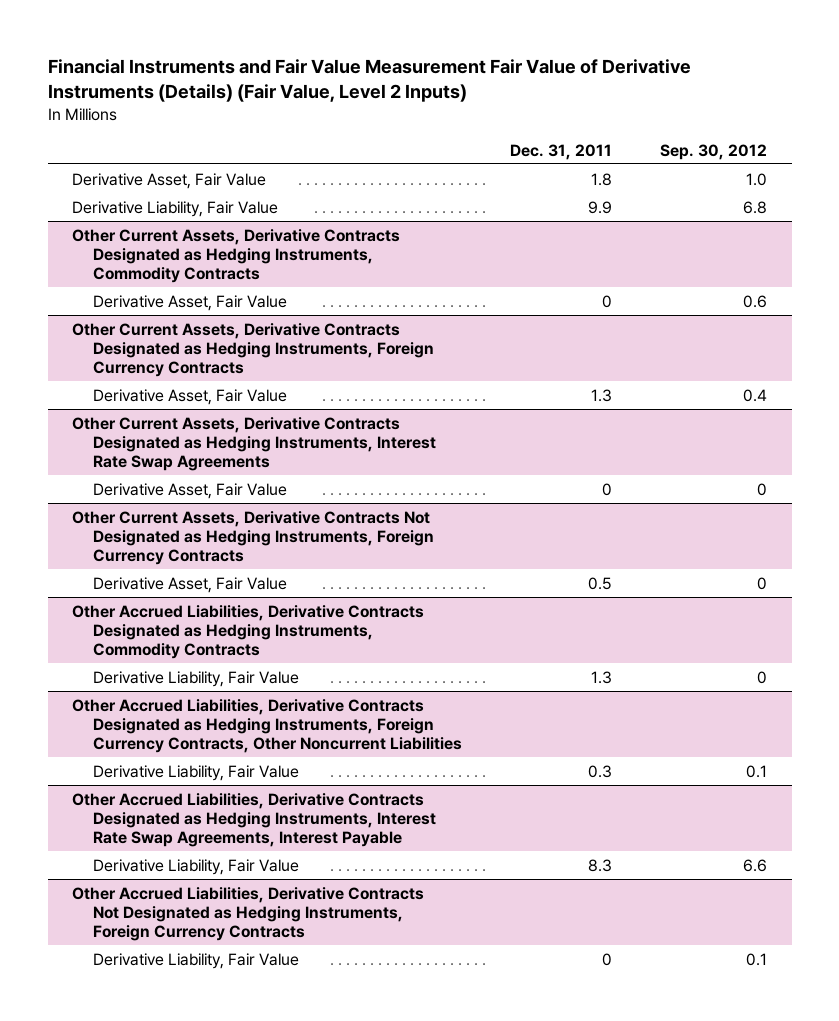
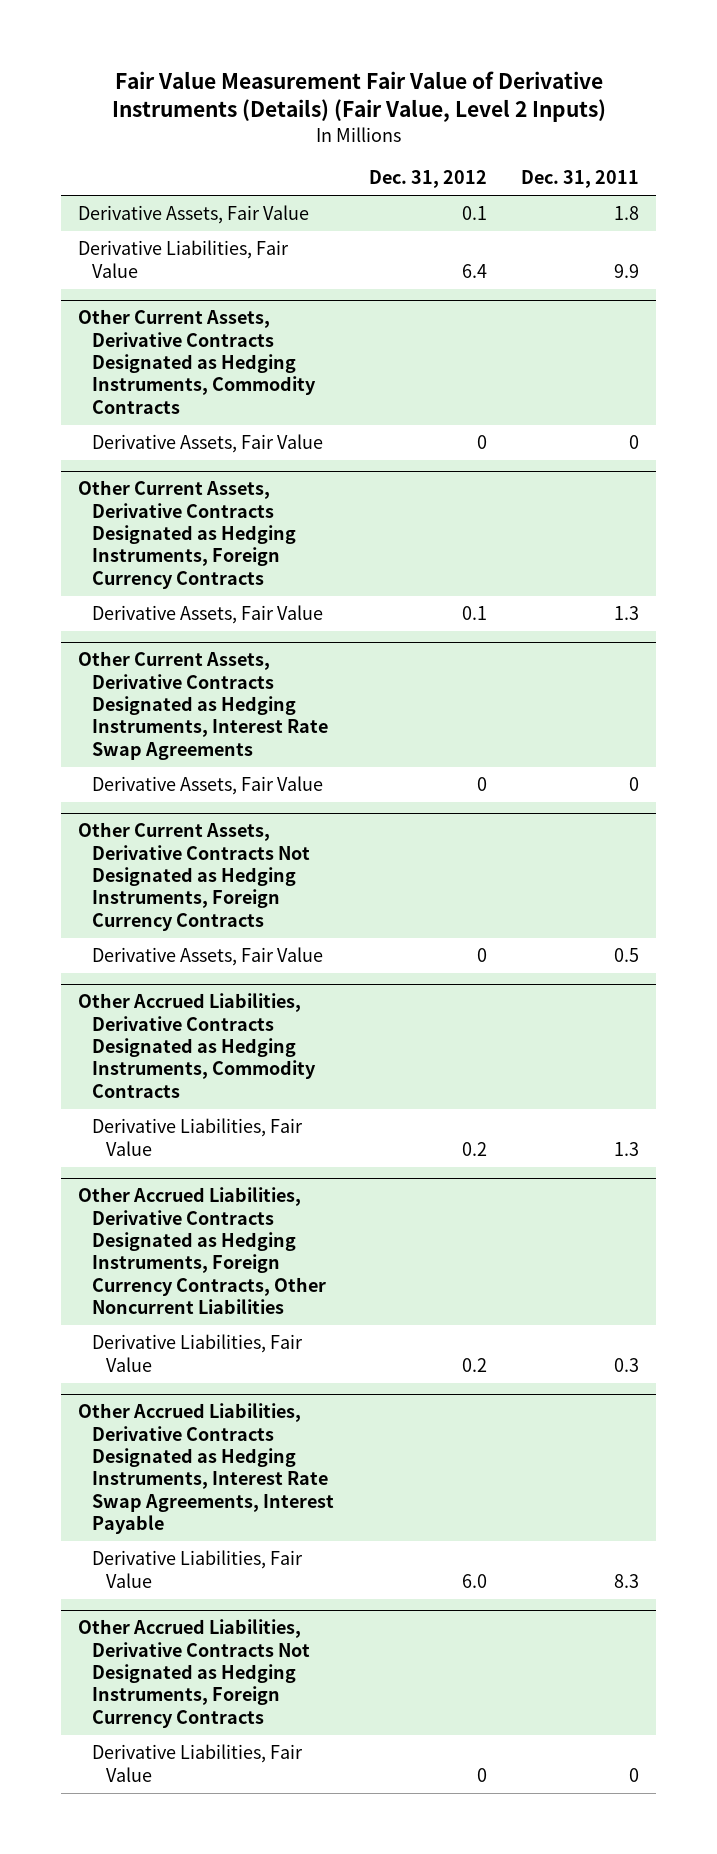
- Financial Instruments and Fair Value Measurement Fair Value of Derivative Instruments (Details) (Fair Value, Level 2 Inputs)
+ Fair Value Measurement Fair Value of Derivative Instruments (Details) (Fair Value, Level 2 Inputs)
- | Dec. 31, 2011 | Sep. 30, 2012
+ | Dec. 31, 2012 | Dec. 31, 2011
- Derivative Asset, Fair Value | 1.8 | 1.0
- Derivative Liability, Fair Value | 9.9 | 6.8
+ Derivative Assets, Fair Value | 0.1 | 1.8
+ Derivative Liabilities, Fair Value | 6.4 | 9.9
@ Other Current Assets, Derivative Contracts Designated as Hedging Instruments, Commodity Contracts
- Derivative Asset, Fair Value | 0 | 0.6
+ Derivative Assets, Fair Value | 0 | 0
@ Other Current Assets, Derivative Contracts Designated as Hedging Instruments, Foreign Currency Contracts
- Derivative Asset, Fair Value | 1.3 | 0.4
+ Derivative Assets, Fair Value | 0.1 | 1.3
@ Other Current Assets, Derivative Contracts Designated as Hedging Instruments, Interest Rate Swap Agreements
- Derivative Asset, Fair Value | 0 | 0
+ Derivative Assets, Fair Value | 0 | 0
@ Other Current Assets, Derivative Contracts Not Designated as Hedging Instruments, Foreign Currency Contracts
- Derivative Asset, Fair Value | 0.5 | 0
+ Derivative Assets, Fair Value | 0 | 0.5
@ Other Accrued Liabilities, Derivative Contracts Designated as Hedging Instruments, Commodity Contracts
- Derivative Liability, Fair Value | 1.3 | 0
+ Derivative Liabilities, Fair Value | 0.2 | 1.3
@ Other Accrued Liabilities, Derivative Contracts Designated as Hedging Instruments, Foreign Currency Contracts, Other Noncurrent Liabilities
- Derivative Liability, Fair Value | 0.3 | 0.1
+ Derivative Liabilities, Fair Value | 0.2 | 0.3
@ Other Accrued Liabilities, Derivative Contracts Designated as Hedging Instruments, Interest Rate Swap Agreements, Interest Payable
- Derivative Liability, Fair Value | 8.3 | 6.6
+ Derivative Liabilities, Fair Value | 6.0 | 8.3
@ Other Accrued Liabilities, Derivative Contracts Not Designated as Hedging Instruments, Foreign Currency Contracts
- Derivative Liability, Fair Value | 0 | 0.1
+ Derivative Liabilities, Fair Value | 0 | 0

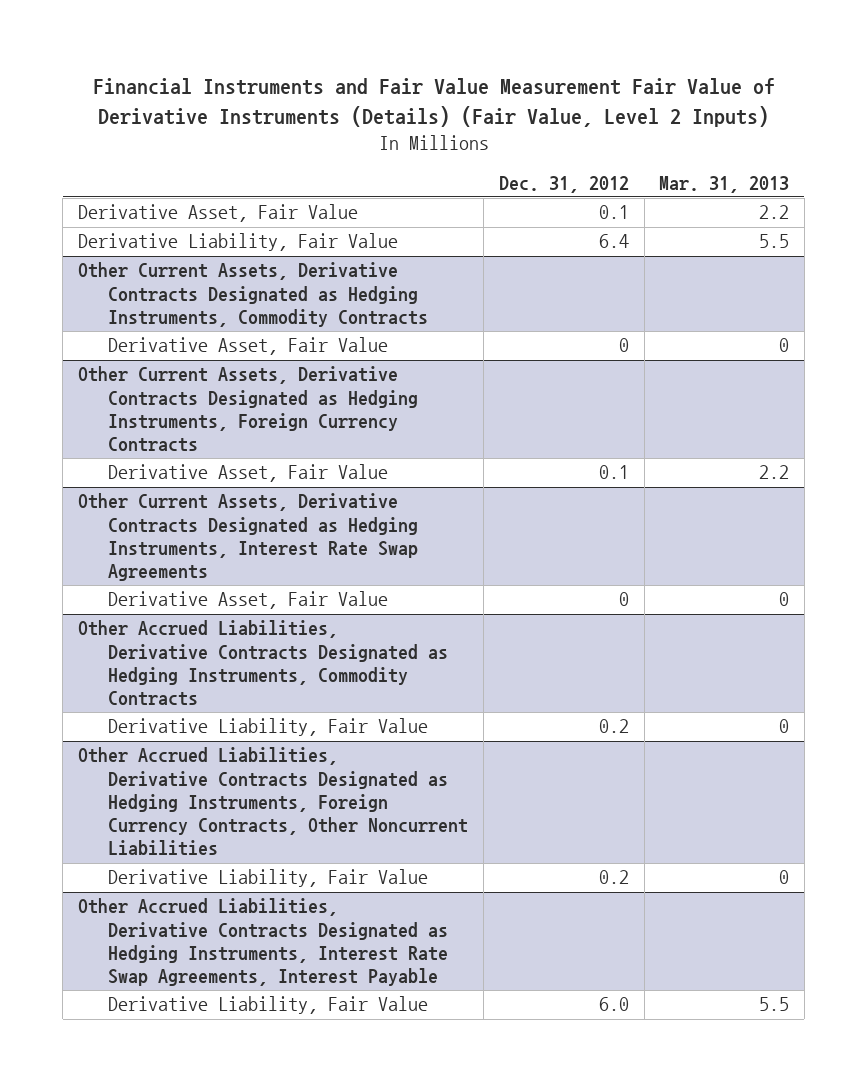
- Fair Value Measurement Fair Value of Derivative Instruments (Details) (Fair Value, Level 2 Inputs)
+ Financial Instruments and Fair Value Measurement Fair Value of Derivative Instruments (Details) (Fair Value, Level 2 Inputs)
- | Dec. 31, 2012 | Dec. 31, 2011
+ | Dec. 31, 2012 | Mar. 31, 2013
- Derivative Assets, Fair Value | 0.1 | 1.8
- Derivative Liabilities, Fair Value | 6.4 | 9.9
+ Derivative Asset, Fair Value | 0.1 | 2.2
+ Derivative Liability, Fair Value | 6.4 | 5.5
@ Other Current Assets, Derivative Contracts Designated as Hedging Instruments, Commodity Contracts
- Derivative Assets, Fair Value | 0 | 0
+ Derivative Asset, Fair Value | 0 | 0
@ Other Current Assets, Derivative Contracts Designated as Hedging Instruments, Foreign Currency Contracts
- Derivative Assets, Fair Value | 0.1 | 1.3
+ Derivative Asset, Fair Value | 0.1 | 2.2
@ Other Current Assets, Derivative Contracts Designated as Hedging Instruments, Interest Rate Swap Agreements
- Derivative Assets, Fair Value | 0 | 0
- Other Current Assets, Derivative Contracts Not Designated as Hedging Instruments, Foreign Currency Contracts
- Derivative Assets, Fair Value | 0 | 0.5
@ Other Current Assets, Derivative Contracts Designated as Hedging Instruments, Interest Rate Swap Agreements
+ Derivative Asset, Fair Value | 0 | 0
@ Other Accrued Liabilities, Derivative Contracts Designated as Hedging Instruments, Commodity Contracts
- Derivative Liabilities, Fair Value | 0.2 | 1.3
+ Derivative Liability, Fair Value | 0.2 | 0
@ Other Accrued Liabilities, Derivative Contracts Designated as Hedging Instruments, Foreign Currency Contracts, Other Noncurrent Liabilities
- Derivative Liabilities, Fair Value | 0.2 | 0.3
+ Derivative Liability, Fair Value | 0.2 | 0
@ Other Accrued Liabilities, Derivative Contracts Designated as Hedging Instruments, Interest Rate Swap Agreements, Interest Payable
- Derivative Liabilities, Fair Value | 6.0 | 8.3
- Other Accrued Liabilities, Derivative Contracts Not Designated as Hedging Instruments, Foreign Currency Contracts
- Derivative Liabilities, Fair Value | 0 | 0
@ Other Accrued Liabilities, Derivative Contracts Designated as Hedging Instruments, Interest Rate Swap Agreements, Interest Payable
+ Derivative Liability, Fair Value | 6.0 | 5.5

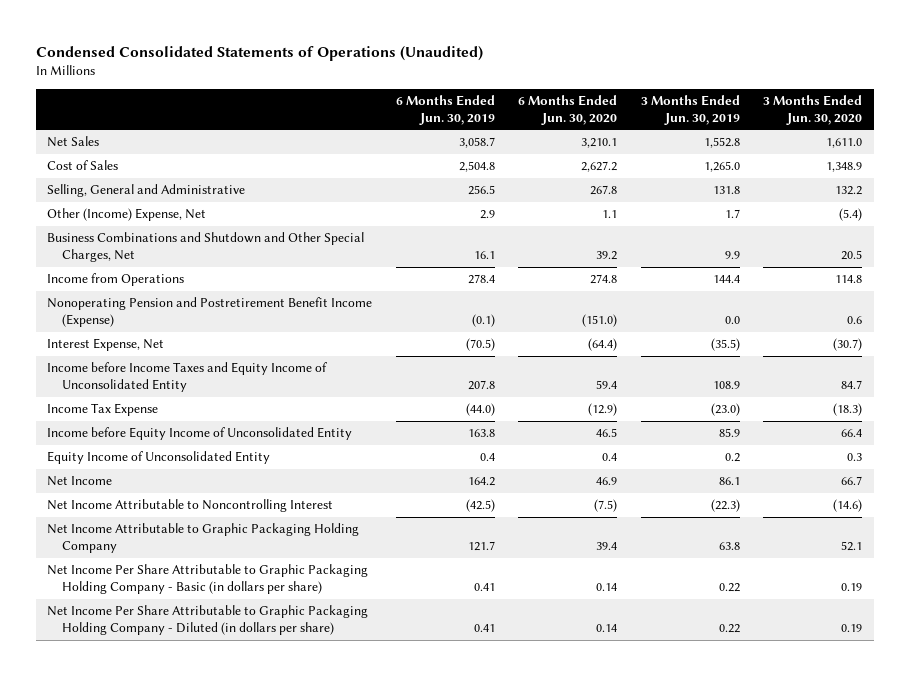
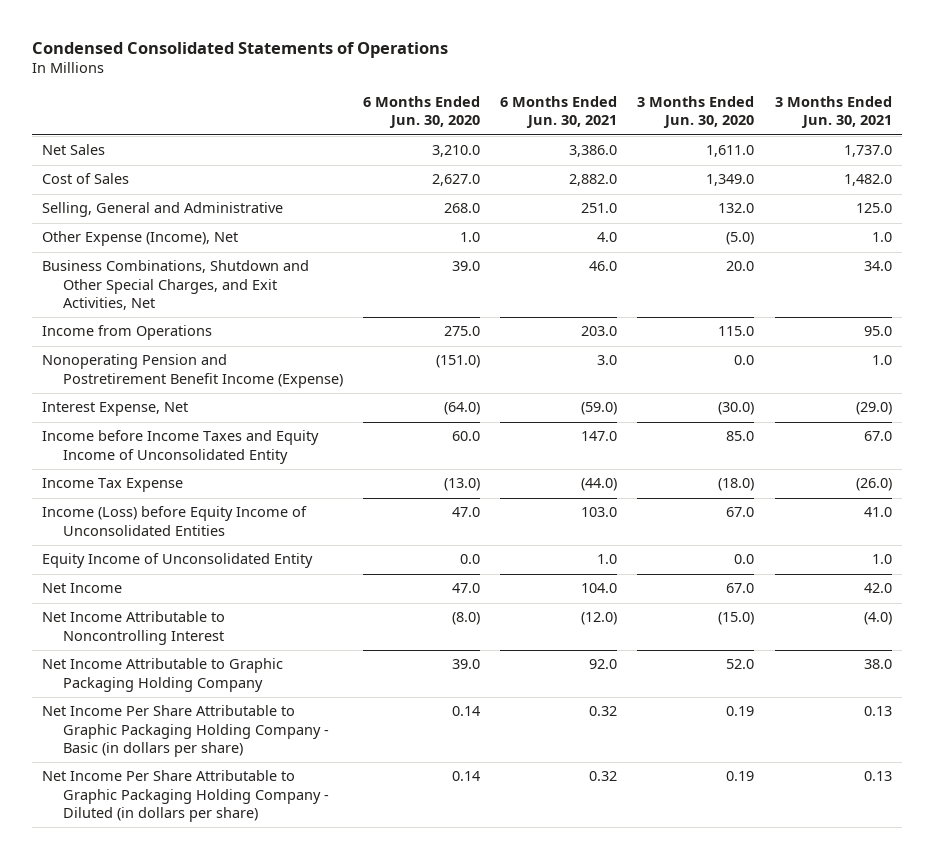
- Condensed Consolidated Statements of Operations (Unaudited)
+ Condensed Consolidated Statements of Operations
- | 6 Months Ended Jun. 30, 2019 | 6 Months Ended Jun. 30, 2020 | 3 Months Ended Jun. 30, 2019 | 3 Months Ended Jun. 30, 2020
+ | 6 Months Ended Jun. 30, 2020 | 6 Months Ended Jun. 30, 2021 | 3 Months Ended Jun. 30, 2020 | 3 Months Ended Jun. 30, 2021
- Net Sales | 3,058.7 | 3,210.1 | 1,552.8 | 1,611.0
- Cost of Sales | 2,504.8 | 2,627.2 | 1,265.0 | 1,348.9
- Selling, General and Administrative | 256.5 | 267.8 | 131.8 | 132.2
- Other (Income) Expense, Net | 2.9 | 1.1 | 1.7 | (5.4)
- Business Combinations and Shutdown and Other Special Charges, Net | 16.1 | 39.2 | 9.9 | 20.5
- Income from Operations | 278.4 | 274.8 | 144.4 | 114.8
- Nonoperating Pension and Postretirement Benefit Income (Expense) | (0.1) | (151.0) | 0.0 | 0.6
- Interest Expense, Net | (70.5) | (64.4) | (35.5) | (30.7)
- Income before Income Taxes and Equity Income of Unconsolidated Entity | 207.8 | 59.4 | 108.9 | 84.7
- Income Tax Expense | (44.0) | (12.9) | (23.0) | (18.3)
- Income before Equity Income of Unconsolidated Entity | 163.8 | 46.5 | 85.9 | 66.4
- Equity Income of Unconsolidated Entity | 0.4 | 0.4 | 0.2 | 0.3
- Net Income | 164.2 | 46.9 | 86.1 | 66.7
- Net Income Attributable to Noncontrolling Interest | (42.5) | (7.5) | (22.3) | (14.6)
- Net Income Attributable to Graphic Packaging Holding Company | 121.7 | 39.4 | 63.8 | 52.1
+ Net Sales | 3,210.0 | 3,386.0 | 1,611.0 | 1,737.0
+ Cost of Sales | 2,627.0 | 2,882.0 | 1,349.0 | 1,482.0
+ Selling, General and Administrative | 268.0 | 251.0 | 132.0 | 125.0
+ Other Expense (Income), Net | 1.0 | 4.0 | (5.0) | 1.0
+ Business Combinations, Shutdown and Other Special Charges, and Exit Activities, Net | 39.0 | 46.0 | 20.0 | 34.0
+ Income from Operations | 275.0 | 203.0 | 115.0 | 95.0
+ Nonoperating Pension and Postretirement Benefit Income (Expense) | (151.0) | 3.0 | 0.0 | 1.0
+ Interest Expense, Net | (64.0) | (59.0) | (30.0) | (29.0)
+ Income before Income Taxes and Equity Income of Unconsolidated Entity | 60.0 | 147.0 | 85.0 | 67.0
+ Income Tax Expense | (13.0) | (44.0) | (18.0) | (26.0)
+ Income (Loss) before Equity Income of Unconsolidated Entities | 47.0 | 103.0 | 67.0 | 41.0
+ Equity Income of Unconsolidated Entity | 0.0 | 1.0 | 0.0 | 1.0
+ Net Income | 47.0 | 104.0 | 67.0 | 42.0
+ Net Income Attributable to Noncontrolling Interest | (8.0) | (12.0) | (15.0) | (4.0)
+ Net Income Attributable to Graphic Packaging Holding Company | 39.0 | 92.0 | 52.0 | 38.0

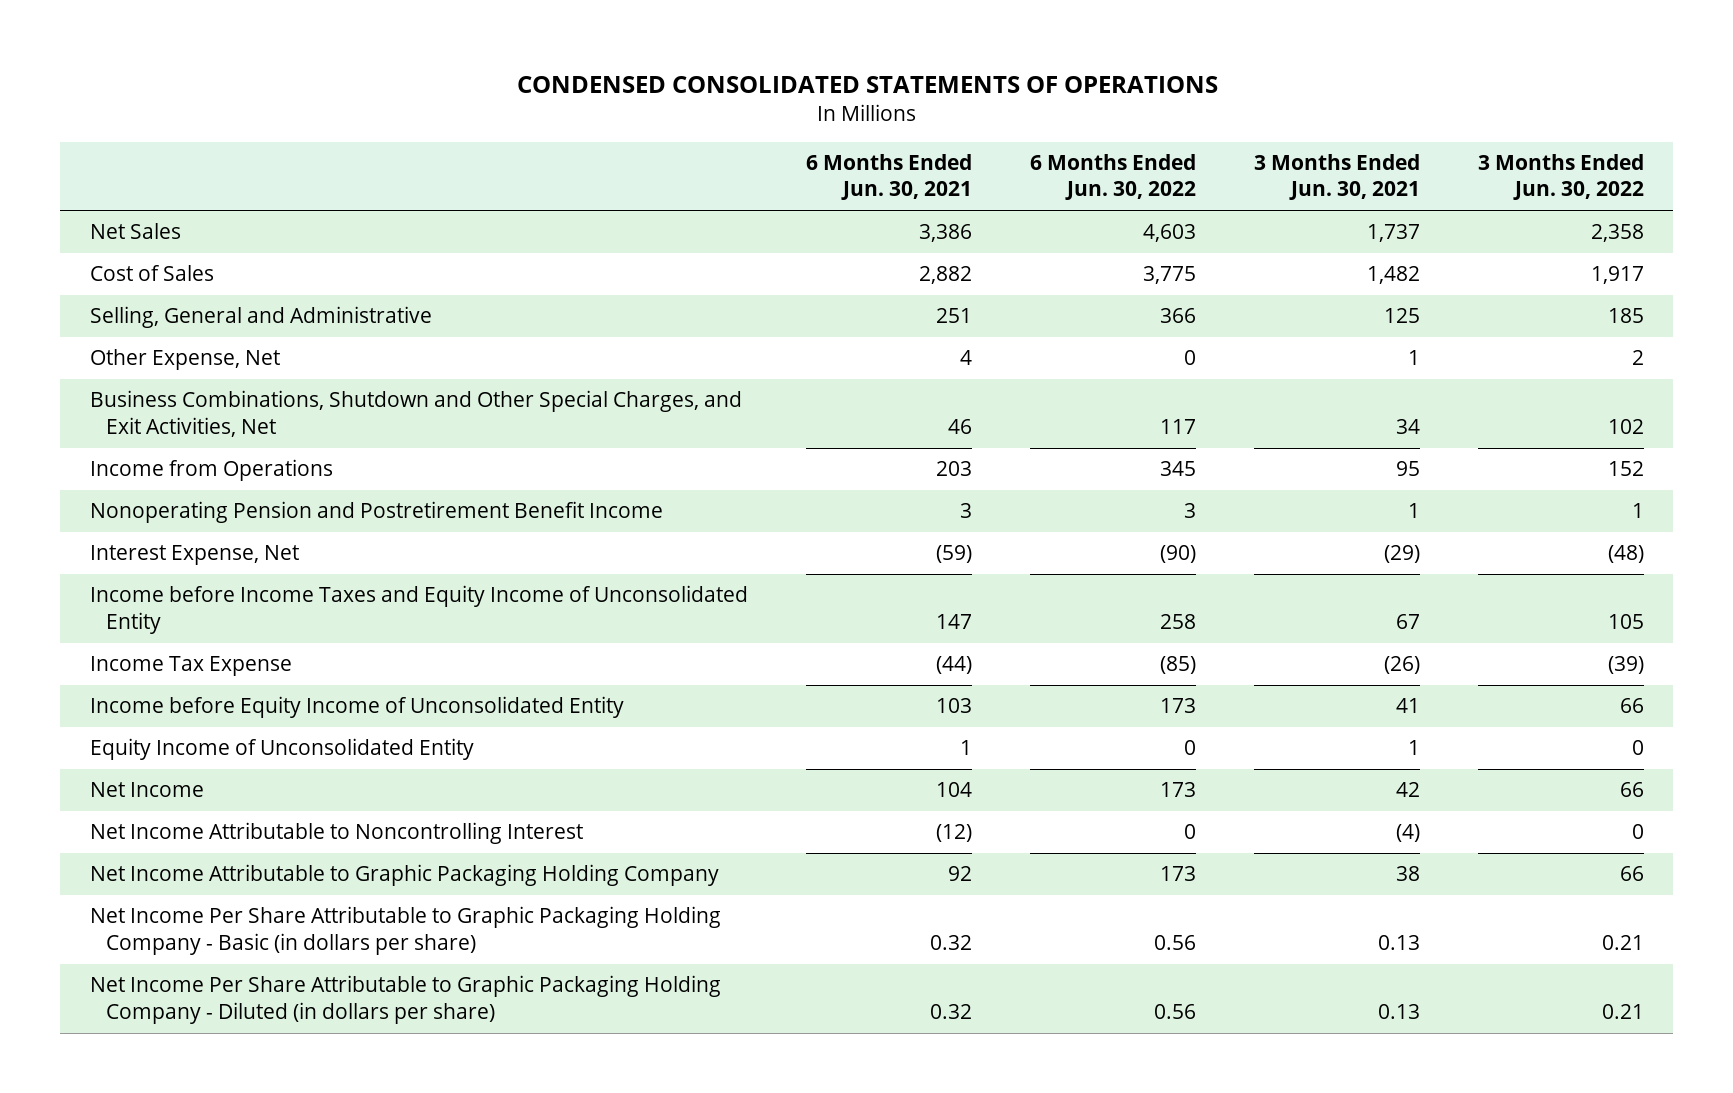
- Condensed Consolidated Statements of Operations
+ CONDENSED CONSOLIDATED STATEMENTS OF OPERATIONS
- | 6 Months Ended Jun. 30, 2020 | 6 Months Ended Jun. 30, 2021 | 3 Months Ended Jun. 30, 2020 | 3 Months Ended Jun. 30, 2021
+ | 6 Months Ended Jun. 30, 2021 | 6 Months Ended Jun. 30, 2022 | 3 Months Ended Jun. 30, 2021 | 3 Months Ended Jun. 30, 2022
- Net Sales | 3,210.0 | 3,386.0 | 1,611.0 | 1,737.0
- Cost of Sales | 2,627.0 | 2,882.0 | 1,349.0 | 1,482.0
- Selling, General and Administrative | 268.0 | 251.0 | 132.0 | 125.0
- Other Expense (Income), Net | 1.0 | 4.0 | (5.0) | 1.0
- Business Combinations, Shutdown and Other Special Charges, and Exit Activities, Net | 39.0 | 46.0 | 20.0 | 34.0
- Income from Operations | 275.0 | 203.0 | 115.0 | 95.0
- Nonoperating Pension and Postretirement Benefit Income (Expense) | (151.0) | 3.0 | 0.0 | 1.0
- Interest Expense, Net | (64.0) | (59.0) | (30.0) | (29.0)
- Income before Income Taxes and Equity Income of Unconsolidated Entity | 60.0 | 147.0 | 85.0 | 67.0
- Income Tax Expense | (13.0) | (44.0) | (18.0) | (26.0)
- Income (Loss) before Equity Income of Unconsolidated Entities | 47.0 | 103.0 | 67.0 | 41.0
- Equity Income of Unconsolidated Entity | 0.0 | 1.0 | 0.0 | 1.0
- Net Income | 47.0 | 104.0 | 67.0 | 42.0
- Net Income Attributable to Noncontrolling Interest | (8.0) | (12.0) | (15.0) | (4.0)
- Net Income Attributable to Graphic Packaging Holding Company | 39.0 | 92.0 | 52.0 | 38.0
+ Net Sales | 3,386 | 4,603 | 1,737 | 2,358
+ Cost of Sales | 2,882 | 3,775 | 1,482 | 1,917
+ Selling, General and Administrative | 251 | 366 | 125 | 185
+ Other Expense, Net | 4 | 0 | 1 | 2
+ Business Combinations, Shutdown and Other Special Charges, and Exit Activities, Net | 46 | 117 | 34 | 102
+ Income from Operations | 203 | 345 | 95 | 152
+ Nonoperating Pension and Postretirement Benefit Income | 3 | 3 | 1 | 1
+ Interest Expense, Net | (59) | (90) | (29) | (48)
+ Income before Income Taxes and Equity Income of Unconsolidated Entity | 147 | 258 | 67 | 105
+ Income Tax Expense | (44) | (85) | (26) | (39)
+ Income before Equity Income of Unconsolidated Entity | 103 | 173 | 41 | 66
+ Equity Income of Unconsolidated Entity | 1 | 0 | 1 | 0
+ Net Income | 104 | 173 | 42 | 66
+ Net Income Attributable to Noncontrolling Interest | (12) | 0 | (4) | 0
+ Net Income Attributable to Graphic Packaging Holding Company | 92 | 173 | 38 | 66

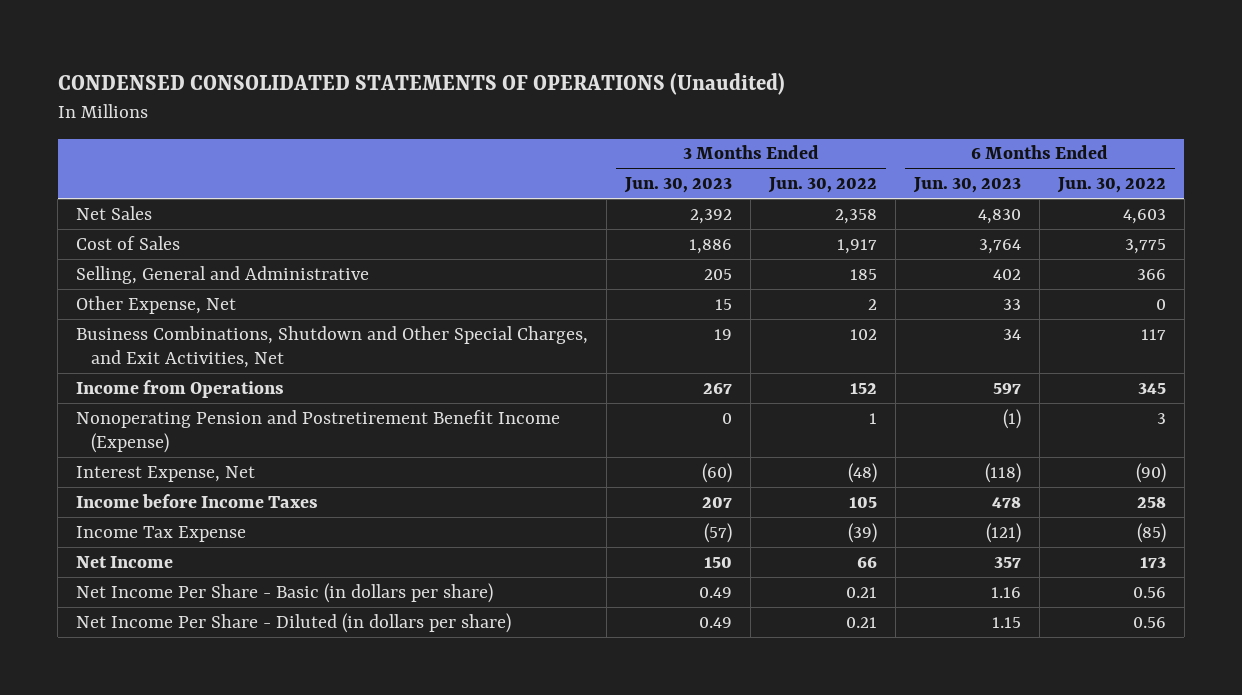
- CONDENSED CONSOLIDATED STATEMENTS OF OPERATIONS
+ CONDENSED CONSOLIDATED STATEMENTS OF OPERATIONS (Unaudited)
- | 6 Months Ended Jun. 30, 2021 | 6 Months Ended Jun. 30, 2022 | 3 Months Ended Jun. 30, 2021 | 3 Months Ended Jun. 30, 2022
+ | 3 Months Ended Jun. 30, 2023 | 3 Months Ended Jun. 30, 2022 | 6 Months Ended Jun. 30, 2023 | 6 Months Ended Jun. 30, 2022
- Nonoperating Pension and Postretirement Benefit Income | 3 | 3 | 1 | 1
+ Nonoperating Pension and Postretirement Benefit Income (Expense) | 0 | 1 | (1) | 3
- Income before Income Taxes and Equity Income of Unconsolidated Entity | 147 | 258 | 67 | 105
+ Income before Income Taxes | 207 | 105 | 478 | 258
- Income before Equity Income of Unconsolidated Entity | 103 | 173 | 41 | 66
- Equity Income of Unconsolidated Entity | 1 | 0 | 1 | 0
- Net Income Attributable to Noncontrolling Interest | (12) | 0 | (4) | 0
- Net Income Attributable to Graphic Packaging Holding Company | 92 | 173 | 38 | 66
- Net Income Per Share Attributable to Graphic Packaging Holding Company - Basic (in dollars per share) | 0.32 | 0.56 | 0.13 | 0.21
- Net Income Per Share Attributable to Graphic Packaging Holding Company - Diluted (in dollars per share) | 0.32 | 0.56 | 0.13 | 0.21
+ Net Income Per Share - Basic (in dollars per share) | 0.49 | 0.21 | 1.16 | 0.56
+ Net Income Per Share - Diluted (in dollars per share) | 0.49 | 0.21 | 1.15 | 0.56

